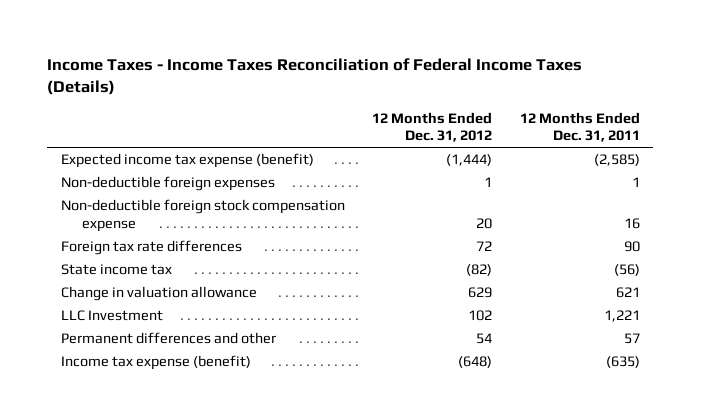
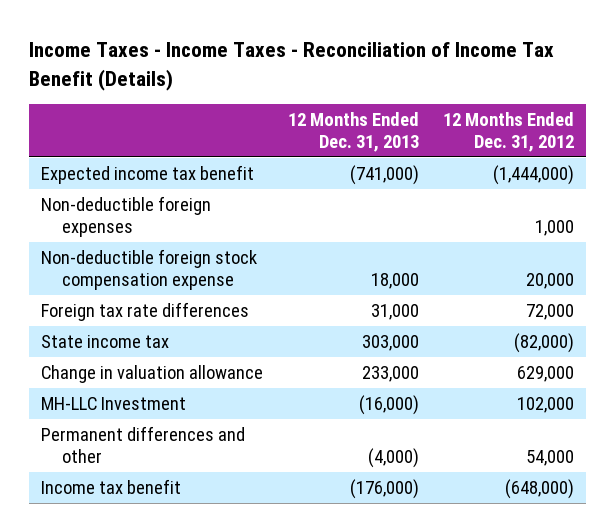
- Income Taxes - Income Taxes Reconciliation of Federal Income Taxes (Details)
+ Income Taxes - Income Taxes - Reconciliation of Income Tax Benefit (Details)
- | 12 Months Ended Dec. 31, 2012 | 12 Months Ended Dec. 31, 2011
+ | 12 Months Ended Dec. 31, 2013 | 12 Months Ended Dec. 31, 2012
- Expected income tax expense (benefit) | (1,444) | (2,585)
- Non-deductible foreign expenses | 1 | 1
- Non-deductible foreign stock compensation expense | 20 | 16
- Foreign tax rate differences | 72 | 90
- State income tax | (82) | (56)
- Change in valuation allowance | 629 | 621
- LLC Investment | 102 | 1,221
- Permanent differences and other | 54 | 57
- Income tax expense (benefit) | (648) | (635)
+ Expected income tax benefit | (741,000) | (1,444,000)
+ Non-deductible foreign expenses | | 1,000
+ Non-deductible foreign stock compensation expense | 18,000 | 20,000
+ Foreign tax rate differences | 31,000 | 72,000
+ State income tax | 303,000 | (82,000)
+ Change in valuation allowance | 233,000 | 629,000
+ MH-LLC Investment | (16,000) | 102,000
+ Permanent differences and other | (4,000) | 54,000
+ Income tax benefit | (176,000) | (648,000)

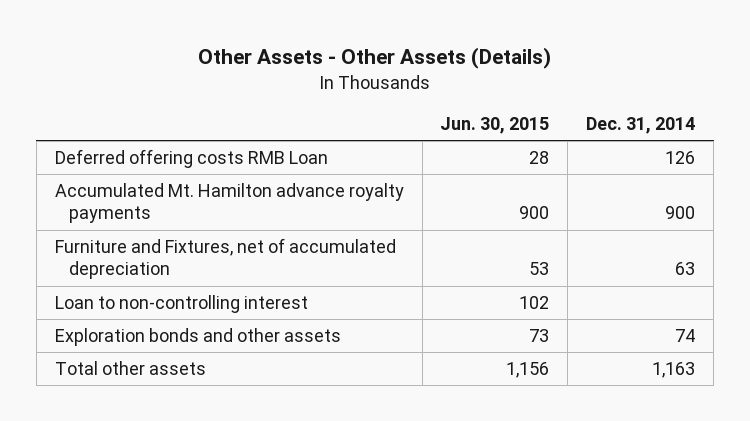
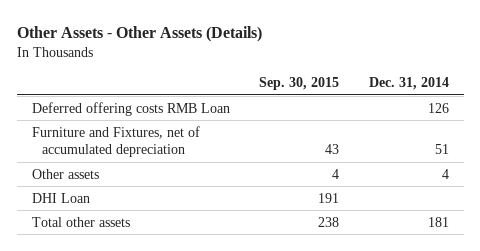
- | Jun. 30, 2015 | Dec. 31, 2014
+ | Sep. 30, 2015 | Dec. 31, 2014
- Accumulated Mt. Hamilton advance royalty payments | 900 | 900
- Furniture and Fixtures, net of accumulated depreciation | 53 | 63
- Loan to non-controlling interest | 102 |
- Exploration bonds and other assets | 73 | 74
- Total other assets | 1,156 | 1,163
+ Furniture and Fixtures, net of accumulated depreciation | 43 | 51
+ Other assets | 4 | 4
+ DHI Loan | 191 |
+ Total other assets | 238 | 181

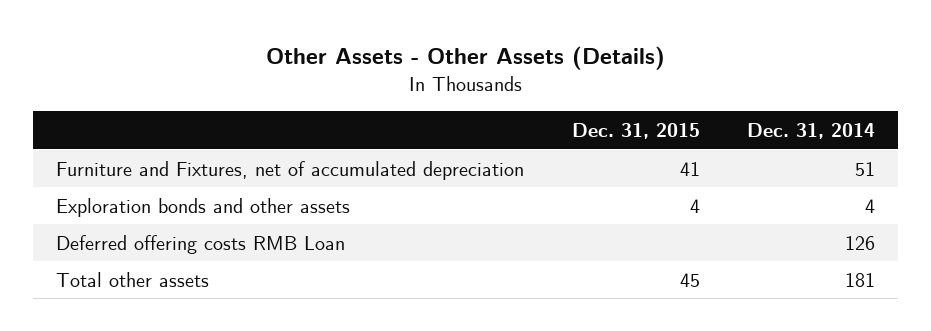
- | Sep. 30, 2015 | Dec. 31, 2014
+ | Dec. 31, 2015 | Dec. 31, 2014
- Other assets | 4 | 4
- DHI Loan | 191 |
+ Exploration bonds and other assets | 4 | 4
moved down: Deferred offering costs RMB Loan | | 126

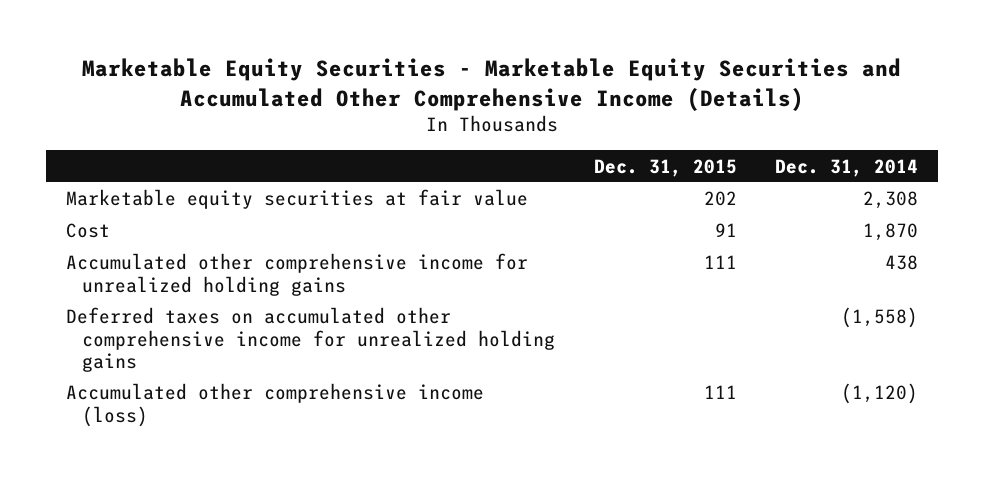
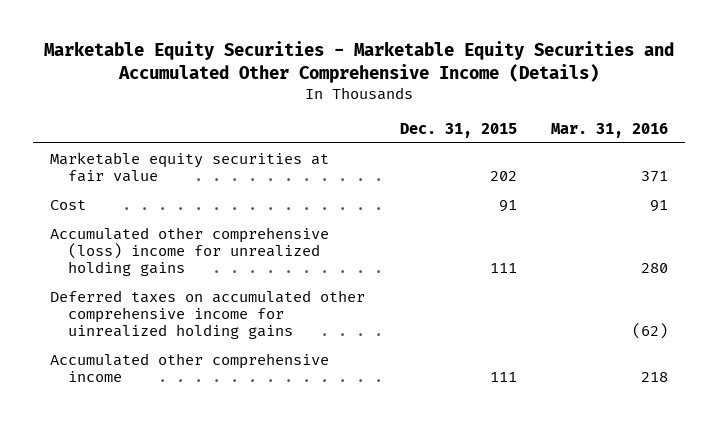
- | Dec. 31, 2015 | Dec. 31, 2014
+ | Dec. 31, 2015 | Mar. 31, 2016
- Accumulated other comprehensive income for unrealized holding gains | 111 | 438
- Deferred taxes on accumulated other comprehensive income for unrealized holding gains | | (1,558)
- Accumulated other comprehensive income (loss) | 111 | (1,120)
+ Accumulated other comprehensive (loss) income for unrealized holding gains | 111 | 280
+ Deferred taxes on accumulated other comprehensive income for uinrealized holding gains | | (62)
+ Accumulated other comprehensive income | 111 | 218

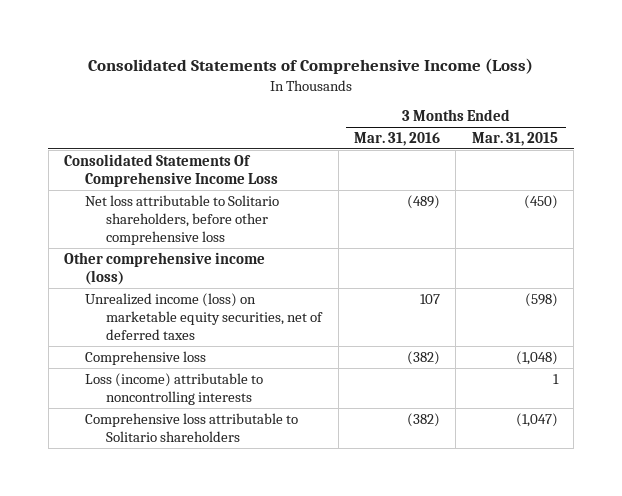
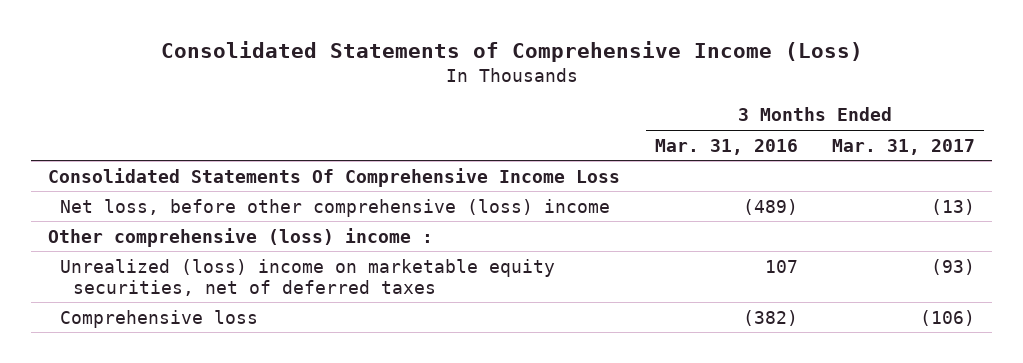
- | 3 Months Ended Mar. 31, 2016 | 3 Months Ended Mar. 31, 2015
+ | 3 Months Ended Mar. 31, 2016 | 3 Months Ended Mar. 31, 2017
- Net loss attributable to Solitario shareholders, before other comprehensive loss | (489) | (450)
- Other comprehensive income (loss)
- Unrealized income (loss) on marketable equity securities, net of deferred taxes | 107 | (598)
+ Net loss, before other comprehensive (loss) income | (489) | (13)
+ Other comprehensive (loss) income :
+ Unrealized (loss) income on marketable equity securities, net of deferred taxes | 107 | (93)
- Loss (income) attributable to noncontrolling interests | | 1
- Comprehensive loss attributable to Solitario shareholders | (382) | (1,047)

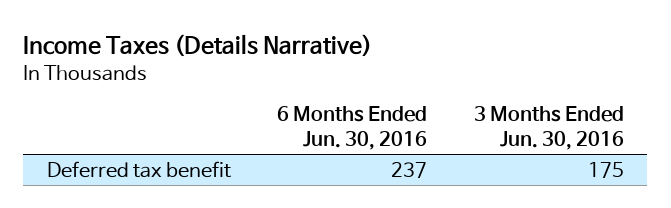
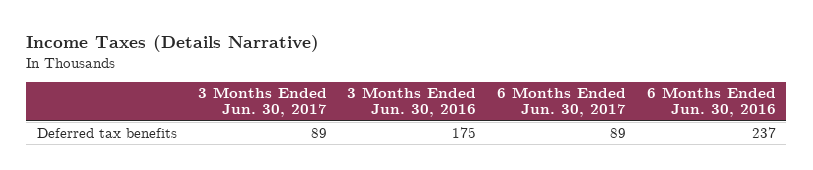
- | 6 Months Ended Jun. 30, 2016 | 3 Months Ended Jun. 30, 2016
+ | 3 Months Ended Jun. 30, 2017 | 3 Months Ended Jun. 30, 2016 | 6 Months Ended Jun. 30, 2017 | 6 Months Ended Jun. 30, 2016
- Deferred tax benefit | 237 | 175
+ Deferred tax benefits | 89 | 175 | 89 | 237

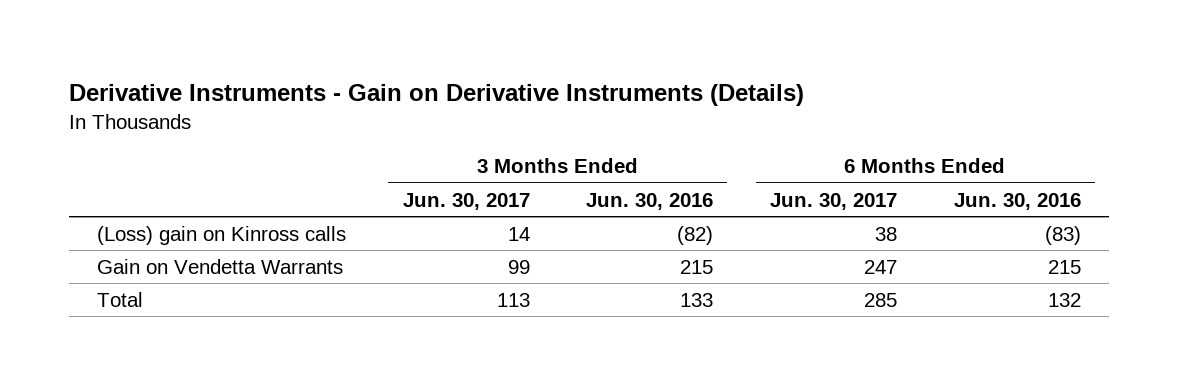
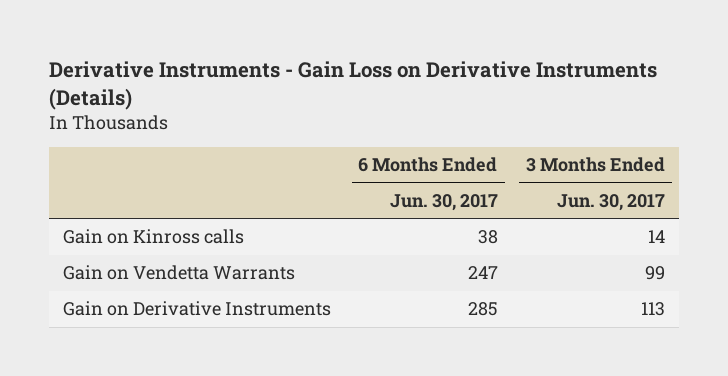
- Derivative Instruments - Gain on Derivative Instruments (Details)
+ Derivative Instruments - Gain Loss on Derivative Instruments (Details)
- | 3 Months Ended Jun. 30, 2017 | 3 Months Ended Jun. 30, 2016 | 6 Months Ended Jun. 30, 2017 | 6 Months Ended Jun. 30, 2016
+ | 6 Months Ended Jun. 30, 2017 | 3 Months Ended Jun. 30, 2017
- (Loss) gain on Kinross calls | 14 | (82) | 38 | (83)
+ Gain on Kinross calls | 38 | 14
- Total | 113 | 133 | 285 | 132
+ Gain on Derivative Instruments | 285 | 113

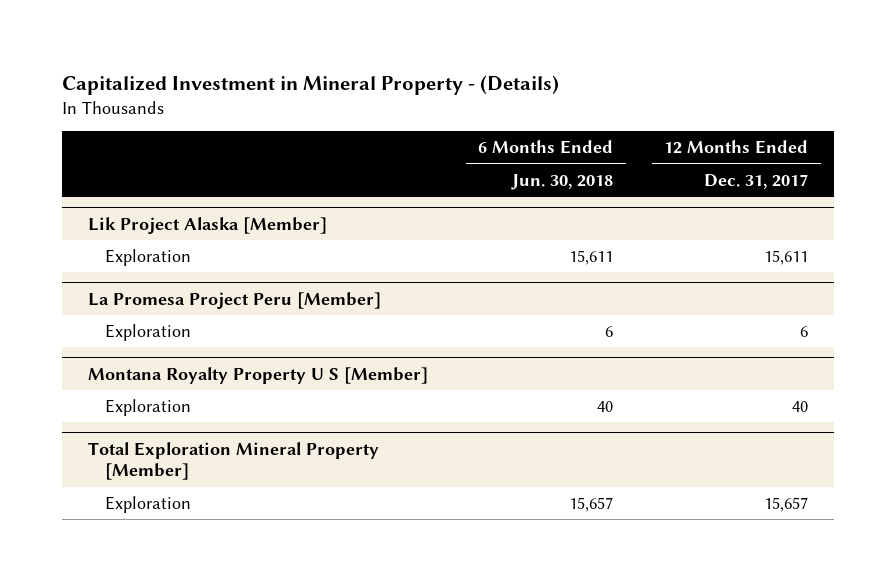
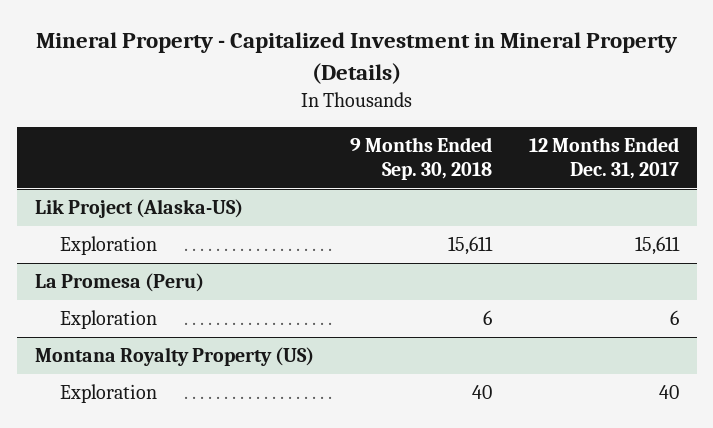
- Capitalized Investment in Mineral Property - (Details)
+ Mineral Property - Capitalized Investment in Mineral Property (Details)
- | 6 Months Ended Jun. 30, 2018 | 12 Months Ended Dec. 31, 2017
+ | 9 Months Ended Sep. 30, 2018 | 12 Months Ended Dec. 31, 2017
- Lik Project Alaska [Member]
+ Lik Project (Alaska-US)
- La Promesa Project Peru [Member]
+ La Promesa (Peru)
- Montana Royalty Property U S [Member]
+ Montana Royalty Property (US)
- Total Exploration Mineral Property [Member]
- Exploration | 15,657 | 15,657

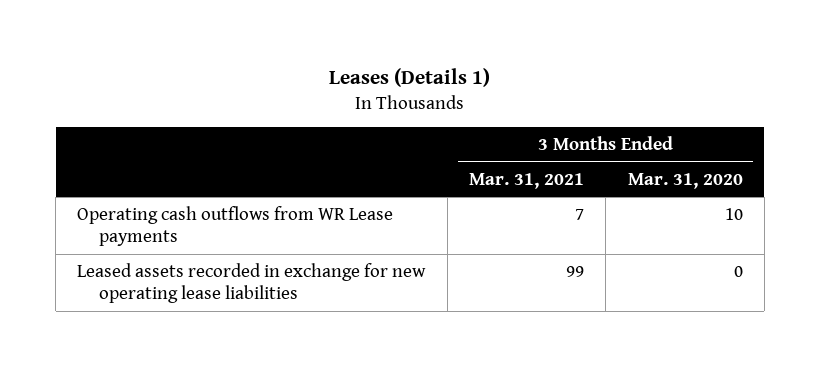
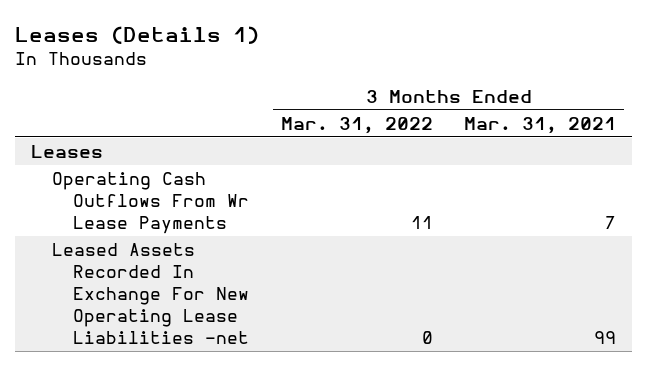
- | 3 Months Ended Mar. 31, 2021 | 3 Months Ended Mar. 31, 2020
+ | 3 Months Ended Mar. 31, 2022 | 3 Months Ended Mar. 31, 2021
- Operating cash outflows from WR Lease payments | 7 | 10
- Leased assets recorded in exchange for new operating lease liabilities | 99 | 0
+ Leases
+ Operating Cash Outflows From Wr Lease Payments | 11 | 7
+ Leased Assets Recorded In Exchange For New Operating Lease Liabilities -net | 0 | 99

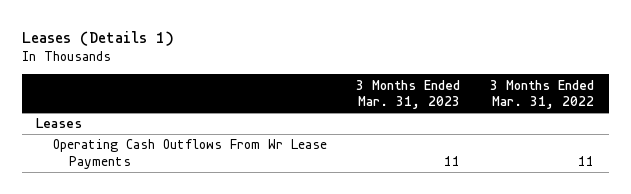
- | 3 Months Ended Mar. 31, 2022 | 3 Months Ended Mar. 31, 2021
+ | 3 Months Ended Mar. 31, 2023 | 3 Months Ended Mar. 31, 2022
- Leased Assets Recorded In Exchange For New Operating Lease Liabilities -net | 0 | 99

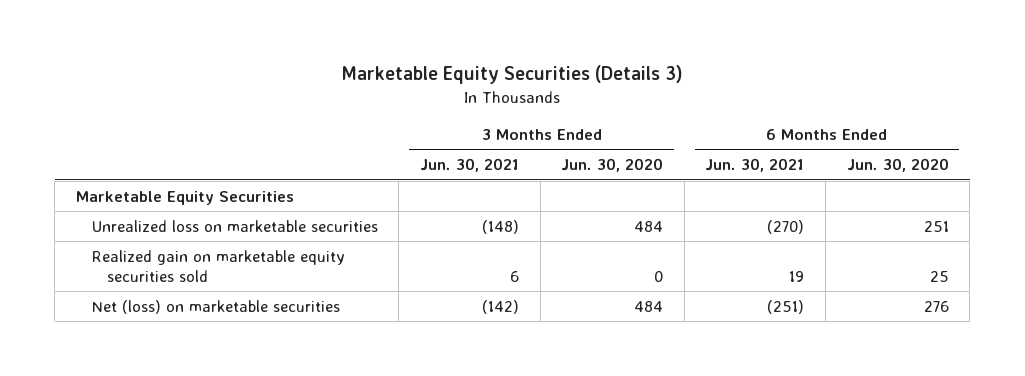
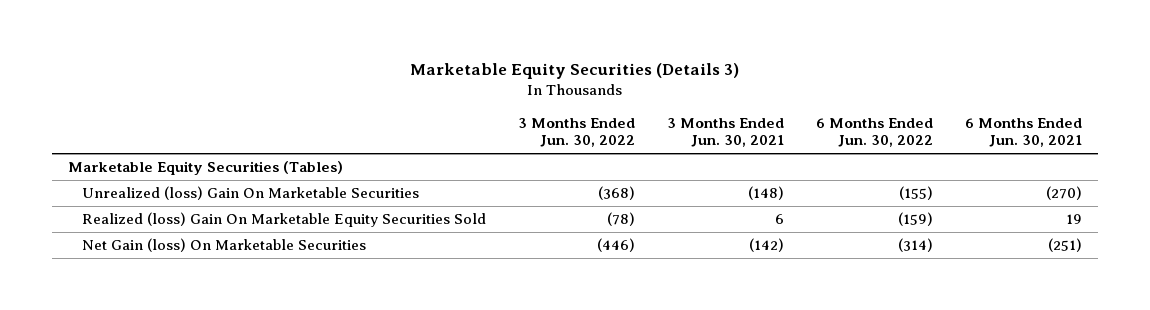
- | 3 Months Ended Jun. 30, 2021 | 3 Months Ended Jun. 30, 2020 | 6 Months Ended Jun. 30, 2021 | 6 Months Ended Jun. 30, 2020
+ | 3 Months Ended Jun. 30, 2022 | 3 Months Ended Jun. 30, 2021 | 6 Months Ended Jun. 30, 2022 | 6 Months Ended Jun. 30, 2021
- Marketable Equity Securities
- Unrealized loss on marketable securities | (148) | 484 | (270) | 251
- Realized gain on marketable equity securities sold | 6 | 0 | 19 | 25
- Net (loss) on marketable securities | (142) | 484 | (251) | 276
+ Marketable Equity Securities (Tables)
+ Unrealized (loss) Gain On Marketable Securities | (368) | (148) | (155) | (270)
+ Realized (loss) Gain On Marketable Equity Securities Sold | (78) | 6 | (159) | 19
+ Net Gain (loss) On Marketable Securities | (446) | (142) | (314) | (251)

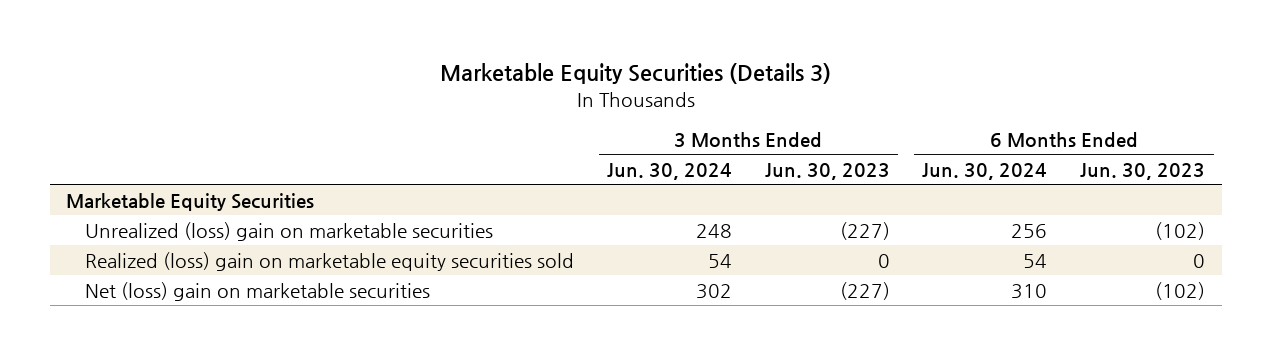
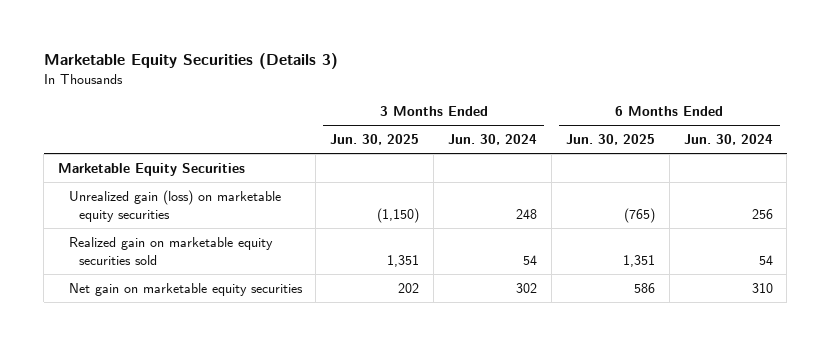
- | 3 Months Ended Jun. 30, 2024 | 3 Months Ended Jun. 30, 2023 | 6 Months Ended Jun. 30, 2024 | 6 Months Ended Jun. 30, 2023
+ | 3 Months Ended Jun. 30, 2025 | 3 Months Ended Jun. 30, 2024 | 6 Months Ended Jun. 30, 2025 | 6 Months Ended Jun. 30, 2024
- Unrealized (loss) gain on marketable securities | 248 | (227) | 256 | (102)
- Realized (loss) gain on marketable equity securities sold | 54 | 0 | 54 | 0
- Net (loss) gain on marketable securities | 302 | (227) | 310 | (102)
+ Unrealized gain (loss) on marketable equity securities | (1,150) | 248 | (765) | 256
+ Realized gain on marketable equity securities sold | 1,351 | 54 | 1,351 | 54
+ Net gain on marketable equity securities | 202 | 302 | 586 | 310

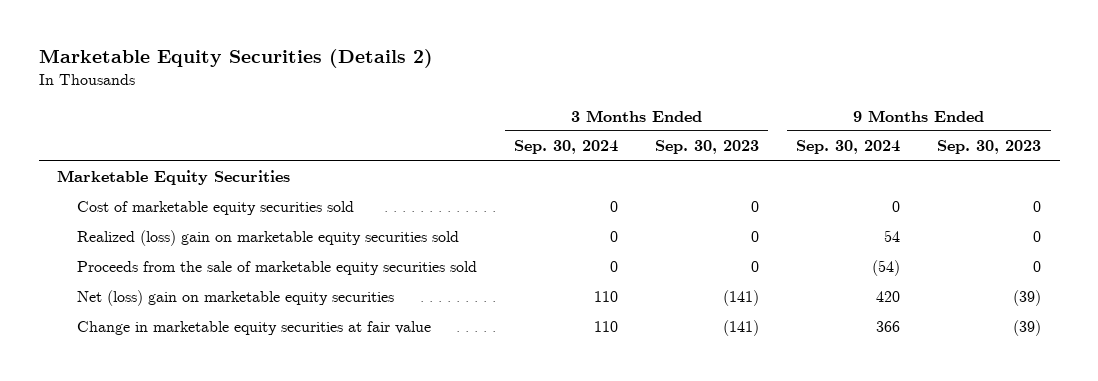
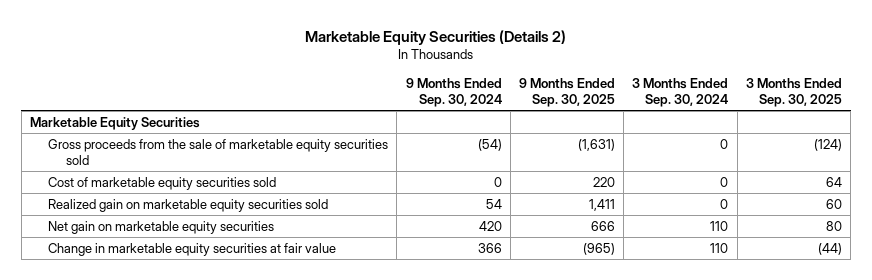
- | 3 Months Ended Sep. 30, 2024 | 3 Months Ended Sep. 30, 2023 | 9 Months Ended Sep. 30, 2024 | 9 Months Ended Sep. 30, 2023
+ | 9 Months Ended Sep. 30, 2024 | 9 Months Ended Sep. 30, 2025 | 3 Months Ended Sep. 30, 2024 | 3 Months Ended Sep. 30, 2025
+ Gross proceeds from the sale of marketable equity securities sold | (54) | (1,631) | 0 | (124)
- Realized (loss) gain on marketable equity securities sold | 0 | 0 | 54 | 0
- Proceeds from the sale of marketable equity securities sold | 0 | 0 | (54) | 0
- Net (loss) gain on marketable equity securities | 110 | (141) | 420 | (39)
+ Realized gain on marketable equity securities sold | 54 | 1,411 | 0 | 60
+ Net gain on marketable equity securities | 420 | 666 | 110 | 80

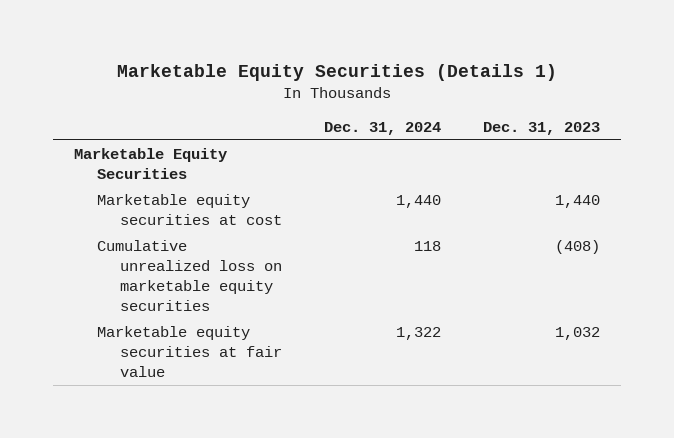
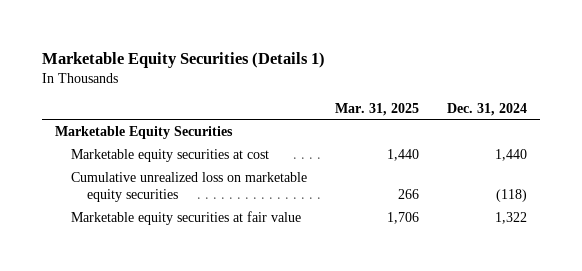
- | Dec. 31, 2024 | Dec. 31, 2023
+ | Mar. 31, 2025 | Dec. 31, 2024
- Cumulative unrealized loss on marketable equity securities | 118 | (408)
+ Cumulative unrealized loss on marketable equity securities | 266 | (118)

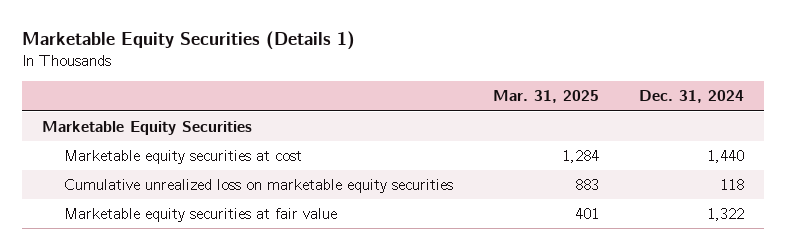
- Marketable equity securities at cost | 1,440 | 1,440
- Cumulative unrealized loss on marketable equity securities | 266 | (118)
- Marketable equity securities at fair value | 1,706 | 1,322
+ Marketable equity securities at cost | 1,284 | 1,440
+ Cumulative unrealized loss on marketable equity securities | 883 | 118
+ Marketable equity securities at fair value | 401 | 1,322

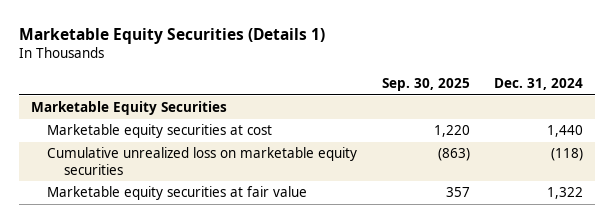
- | Mar. 31, 2025 | Dec. 31, 2024
+ | Sep. 30, 2025 | Dec. 31, 2024
- Cumulative unrealized loss on marketable equity securities | 883 | 118
+ Cumulative unrealized loss on marketable equity securities | (863) | (118)

